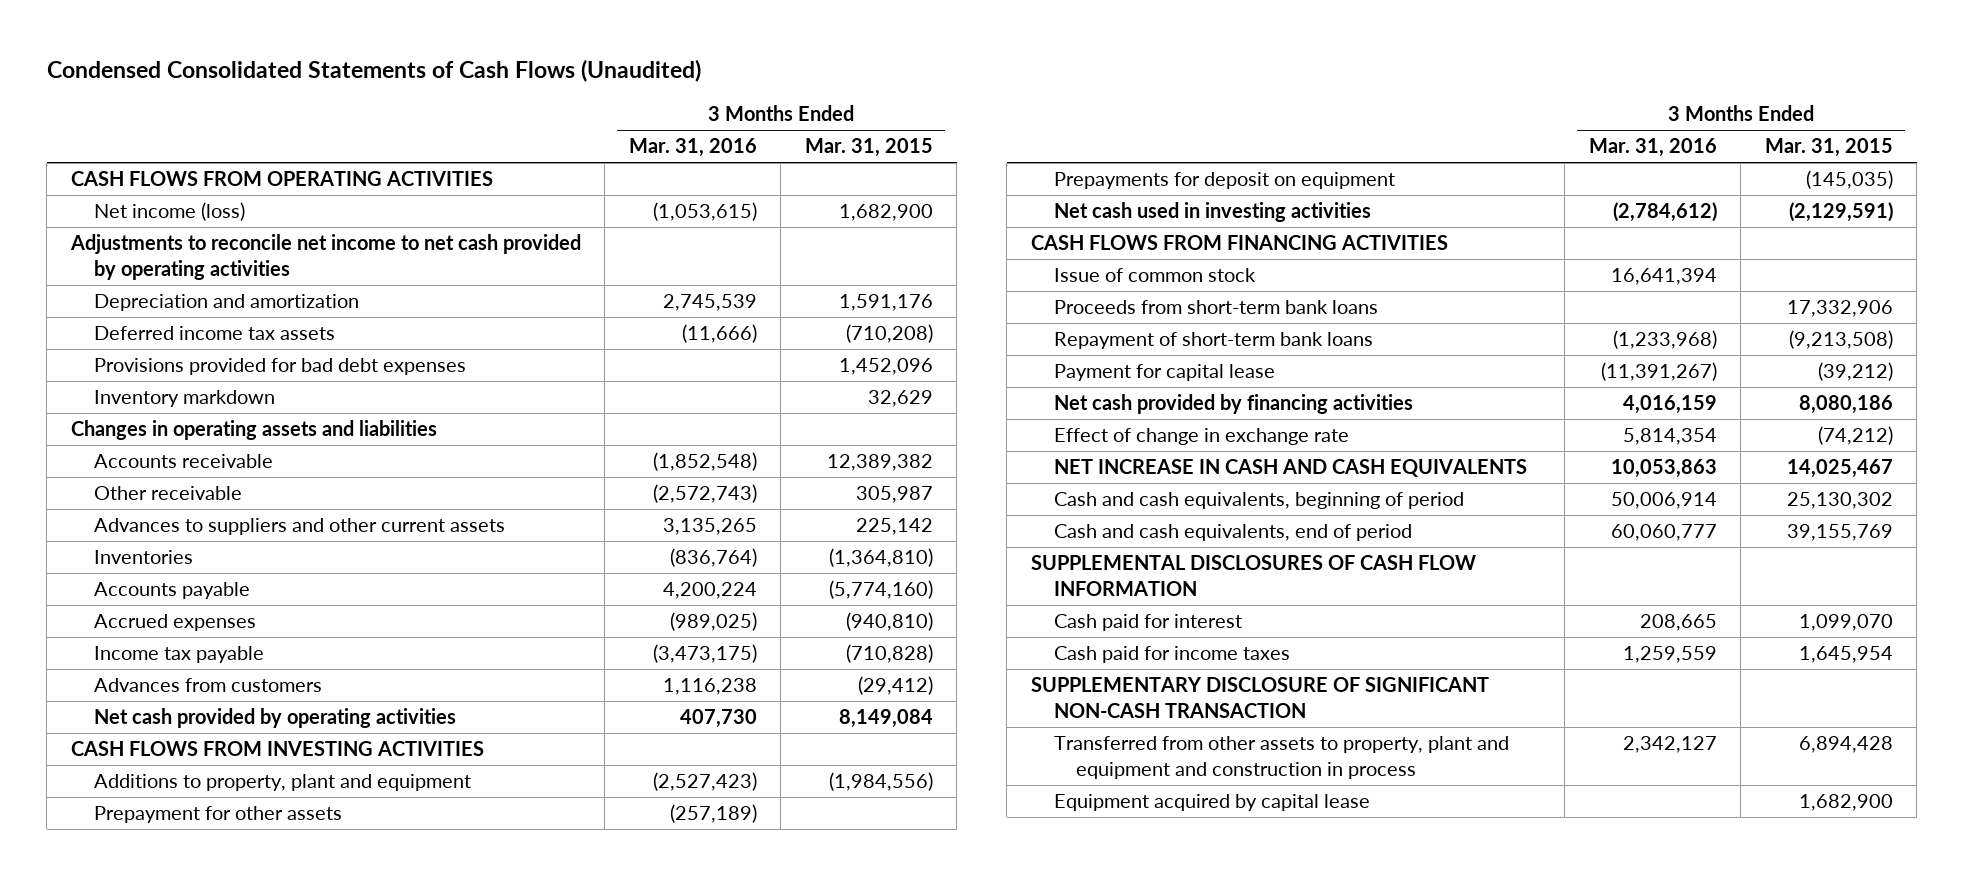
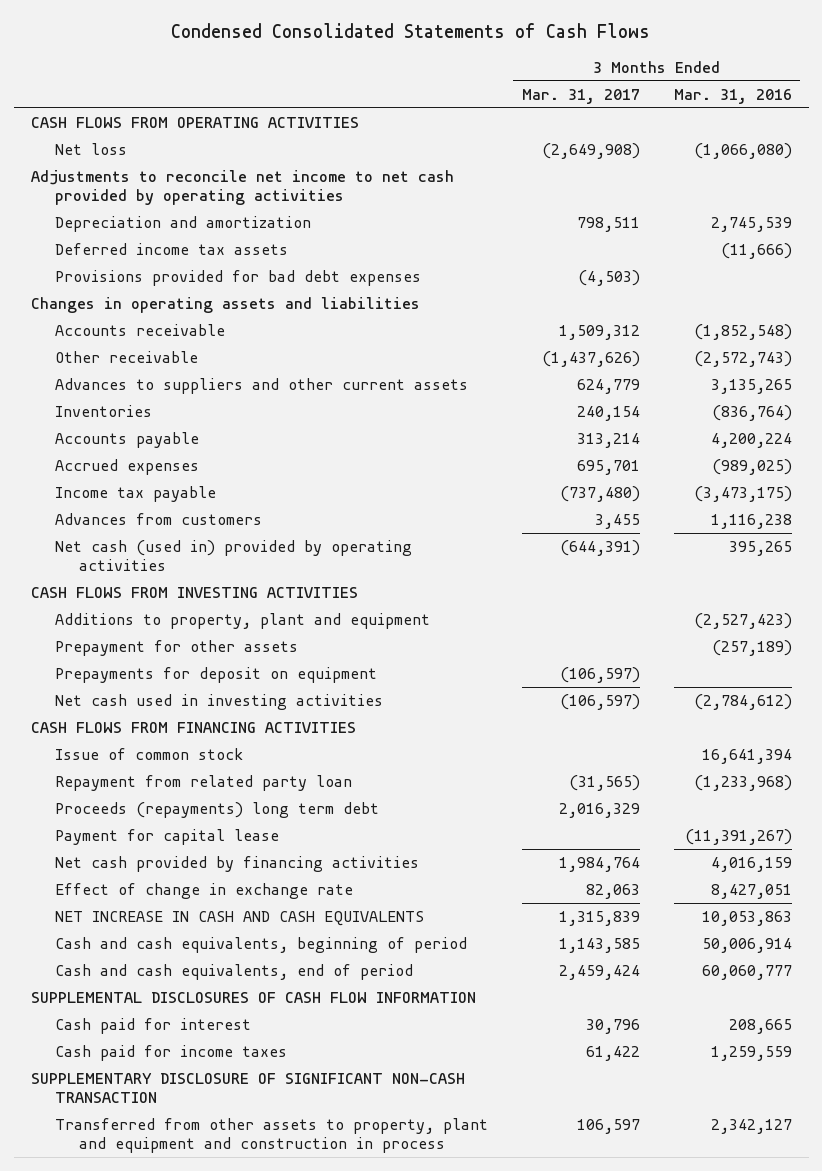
- Condensed Consolidated Statements of Cash Flows (Unaudited)
+ Condensed Consolidated Statements of Cash Flows
- | 3 Months Ended Mar. 31, 2016 | 3 Months Ended Mar. 31, 2015
+ | 3 Months Ended Mar. 31, 2017 | 3 Months Ended Mar. 31, 2016
- Net income (loss) | (1,053,615) | 1,682,900
+ Net loss | (2,649,908) | (1,066,080)
- Inventory markdown | | 32,629
- Net cash provided by operating activities | 407,730 | 8,149,084
+ Net cash (used in) provided by operating activities | (644,391) | 395,265
- Proceeds from short-term bank loans | | 17,332,906
- Repayment of short-term bank loans | (1,233,968) | (9,213,508)
+ Repayment from related party loan | (31,565) | (1,233,968)
+ Proceeds (repayments) long term debt | 2,016,329 |
- Effect of change in exchange rate | 5,814,354 | (74,212)
+ Effect of change in exchange rate | 82,063 | 8,427,051
- Equipment acquired by capital lease | | 1,682,900

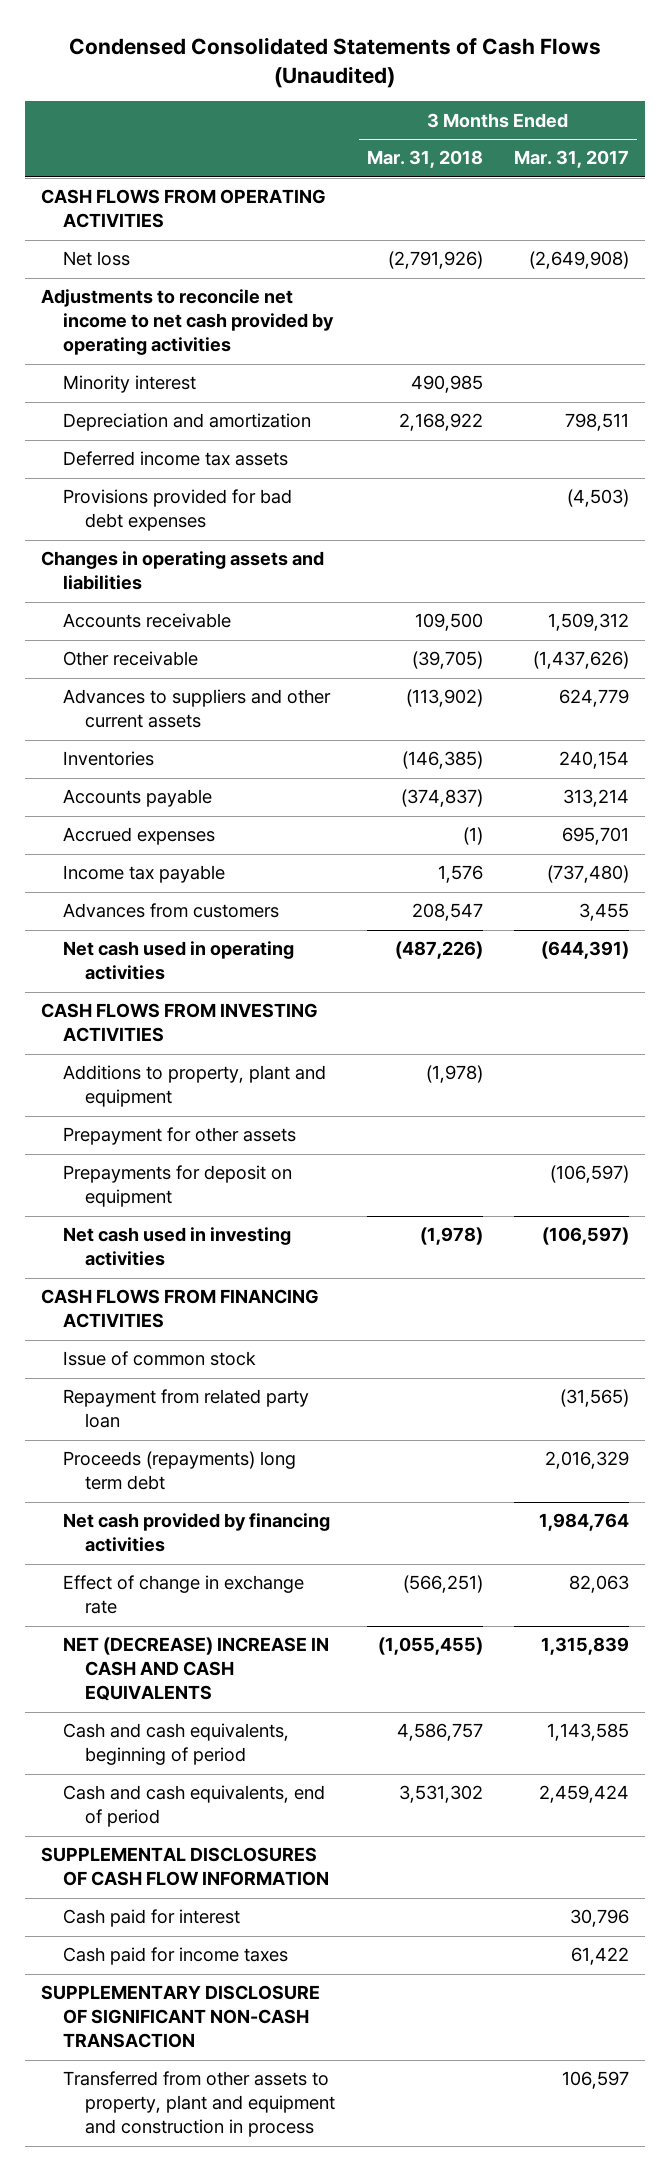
- Condensed Consolidated Statements of Cash Flows
+ Condensed Consolidated Statements of Cash Flows (Unaudited)
- | 3 Months Ended Mar. 31, 2017 | 3 Months Ended Mar. 31, 2016
+ | 3 Months Ended Mar. 31, 2018 | 3 Months Ended Mar. 31, 2017
+ Minority interest | 490,985 |
- Net cash (used in) provided by operating activities | (644,391) | 395,265
+ Net cash used in operating activities | (487,226) | (644,391)
- Payment for capital lease | | (11,391,267)
- NET INCREASE IN CASH AND CASH EQUIVALENTS | 1,315,839 | 10,053,863
+ NET (DECREASE) INCREASE IN CASH AND CASH EQUIVALENTS | (1,055,455) | 1,315,839

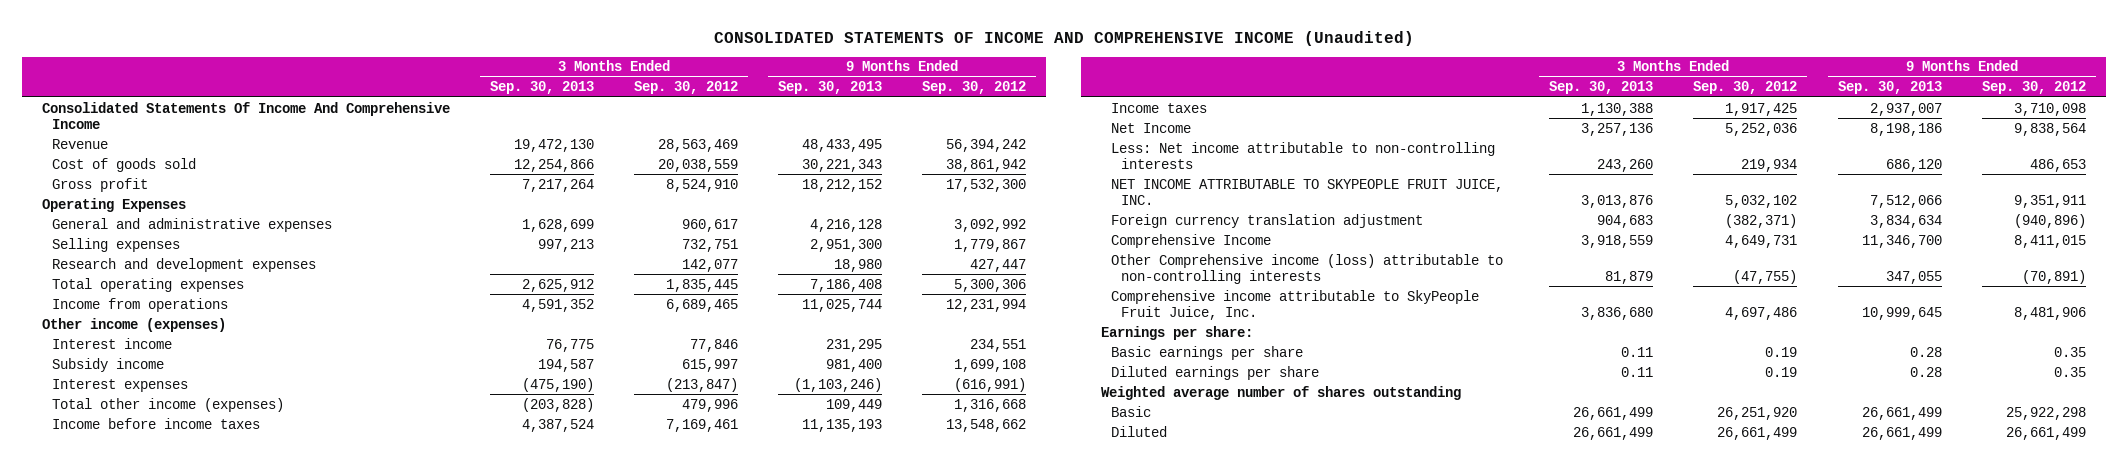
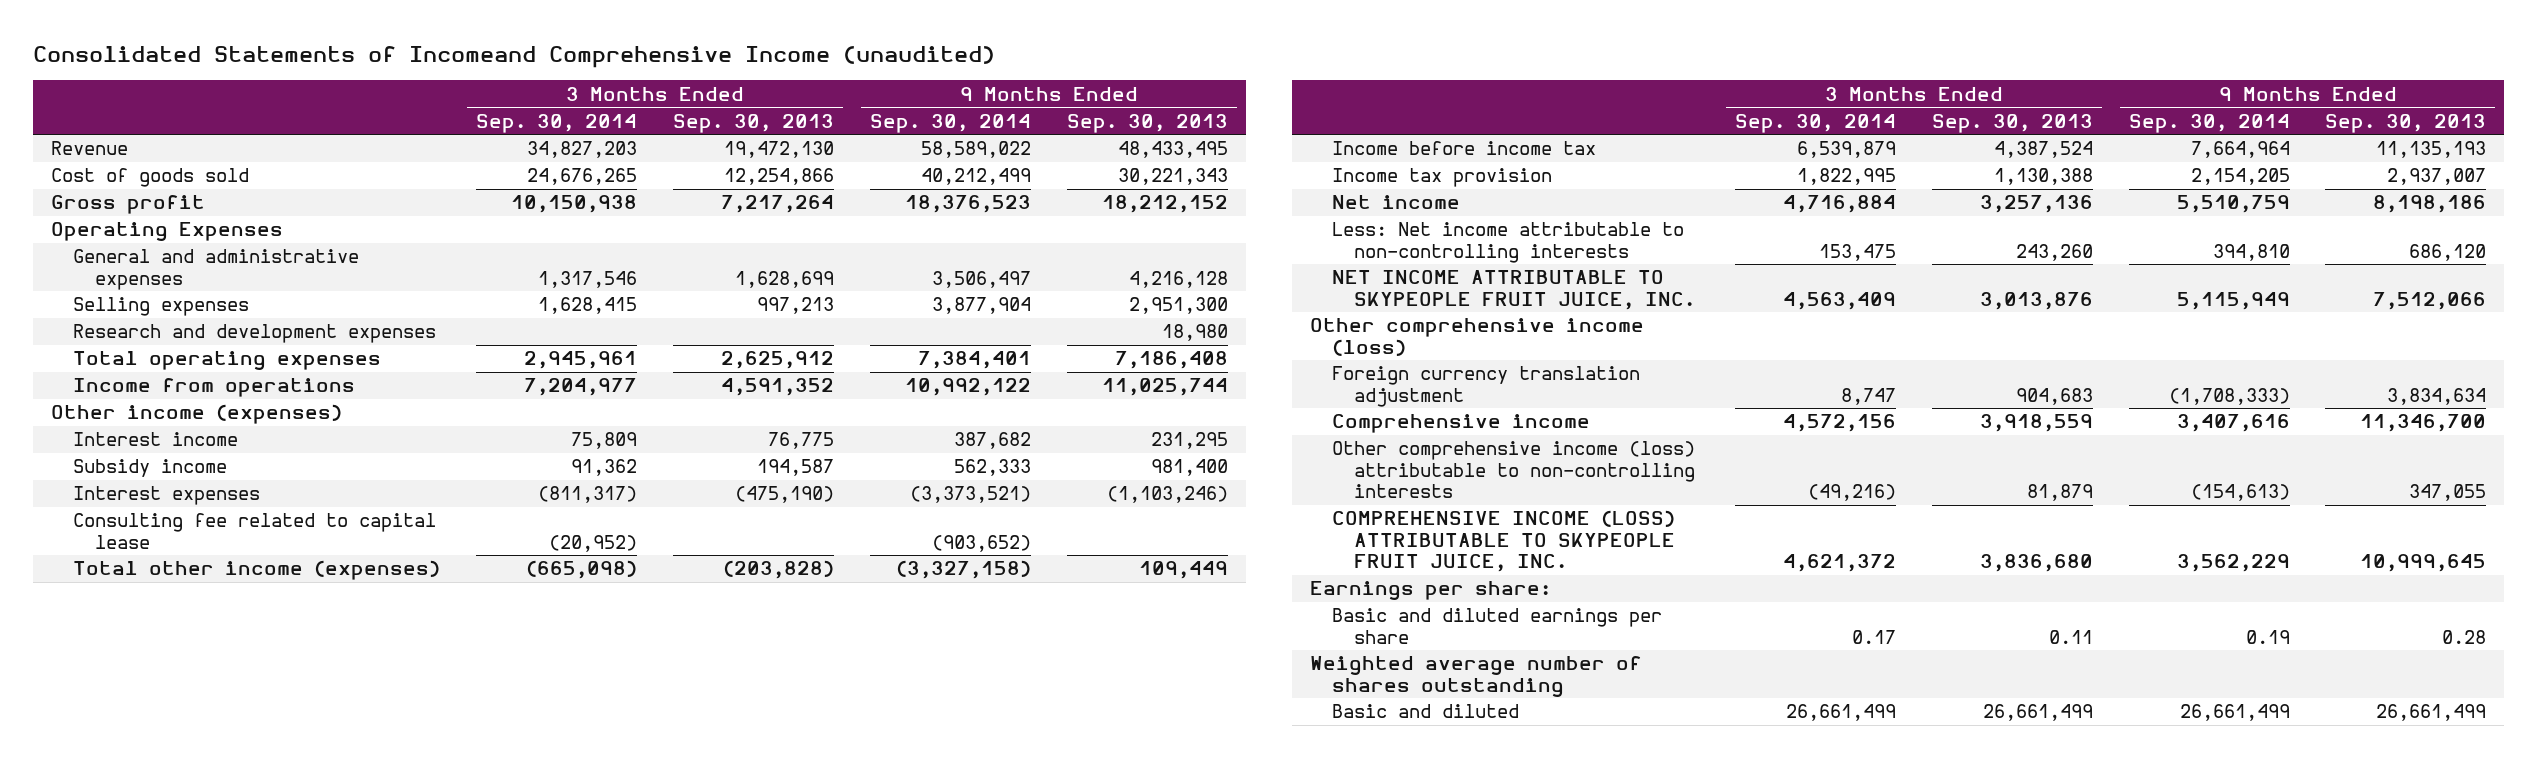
- CONSOLIDATED STATEMENTS OF INCOME AND COMPREHENSIVE INCOME (Unaudited)
+ Consolidated Statements of Incomeand Comprehensive Income (unaudited)
- | 3 Months Ended Sep. 30, 2013 | 3 Months Ended Sep. 30, 2012 | 9 Months Ended Sep. 30, 2013 | 9 Months Ended Sep. 30, 2012
+ | 3 Months Ended Sep. 30, 2014 | 3 Months Ended Sep. 30, 2013 | 9 Months Ended Sep. 30, 2014 | 9 Months Ended Sep. 30, 2013
- Consolidated Statements Of Income And Comprehensive Income
+ Consulting fee related to capital lease | (20,952) | | (903,652) |
- Income before income taxes | 4,387,524 | 7,169,461 | 11,135,193 | 13,548,662
- Income taxes | 1,130,388 | 1,917,425 | 2,937,007 | 3,710,098
- Net Income | 3,257,136 | 5,252,036 | 8,198,186 | 9,838,564
+ Income before income tax | 6,539,879 | 4,387,524 | 7,664,964 | 11,135,193
+ Income tax provision | 1,822,995 | 1,130,388 | 2,154,205 | 2,937,007
+ Net income | 4,716,884 | 3,257,136 | 5,510,759 | 8,198,186
+ Other comprehensive income (loss)
- Comprehensive Income | 3,918,559 | 4,649,731 | 11,346,700 | 8,411,015
- Other Comprehensive income (loss) attributable to non-controlling interests | 81,879 | (47,755) | 347,055 | (70,891)
- Comprehensive income attributable to SkyPeople Fruit Juice, Inc. | 3,836,680 | 4,697,486 | 10,999,645 | 8,481,906
+ Comprehensive income | 4,572,156 | 3,918,559 | 3,407,616 | 11,346,700
+ Other comprehensive income (loss) attributable to non-controlling interests | (49,216) | 81,879 | (154,613) | 347,055
+ COMPREHENSIVE INCOME (LOSS) ATTRIBUTABLE TO SKYPEOPLE FRUIT JUICE, INC. | 4,621,372 | 3,836,680 | 3,562,229 | 10,999,645
- Basic earnings per share | 0.11 | 0.19 | 0.28 | 0.35
- Diluted earnings per share | 0.11 | 0.19 | 0.28 | 0.35
+ Basic and diluted earnings per share | 0.17 | 0.11 | 0.19 | 0.28
- Basic | 26,661,499 | 26,251,920 | 26,661,499 | 25,922,298
- Diluted | 26,661,499 | 26,661,499 | 26,661,499 | 26,661,499
+ Basic and diluted | 26,661,499 | 26,661,499 | 26,661,499 | 26,661,499

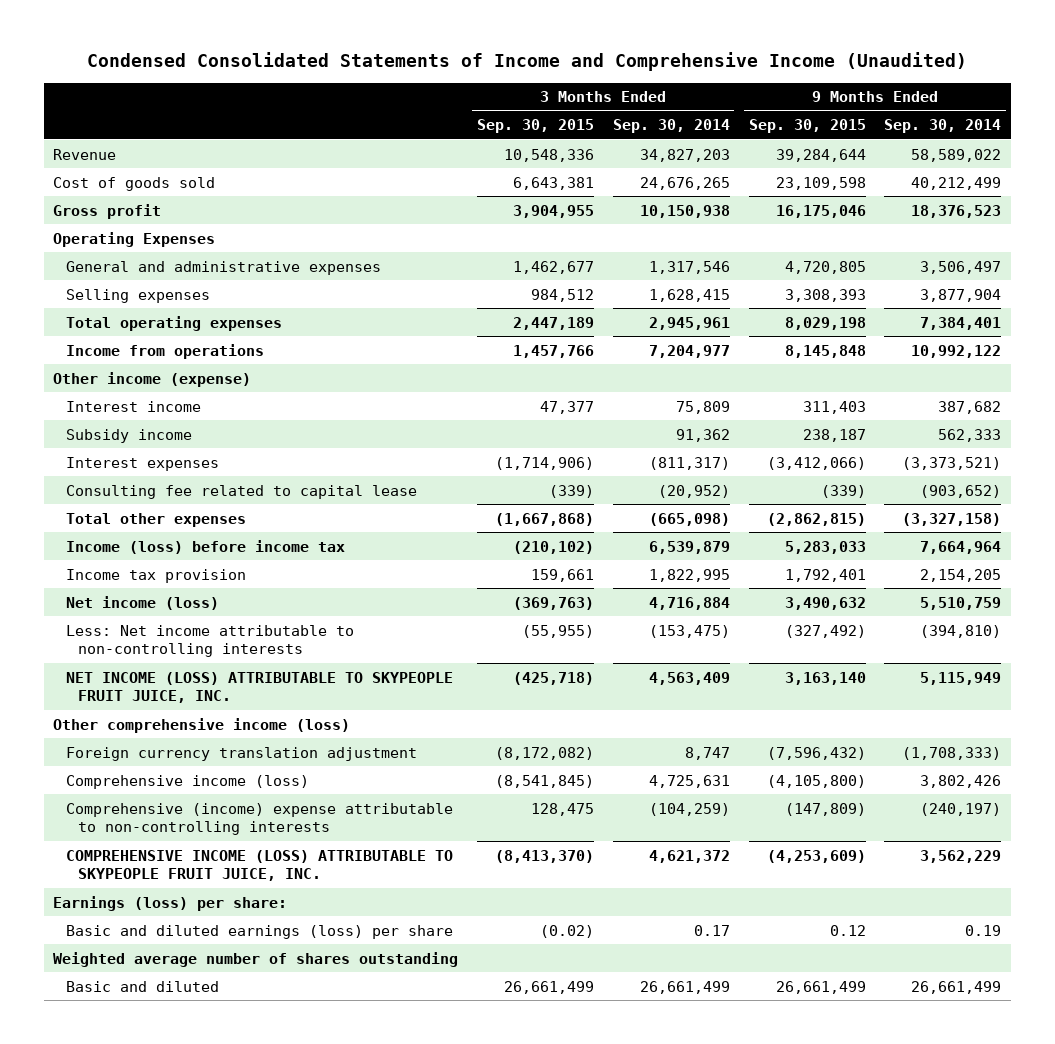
- Consolidated Statements of Incomeand Comprehensive Income (unaudited)
+ Condensed Consolidated Statements of Income and Comprehensive Income (Unaudited)
- | 3 Months Ended Sep. 30, 2014 | 3 Months Ended Sep. 30, 2013 | 9 Months Ended Sep. 30, 2014 | 9 Months Ended Sep. 30, 2013
+ | 3 Months Ended Sep. 30, 2015 | 3 Months Ended Sep. 30, 2014 | 9 Months Ended Sep. 30, 2015 | 9 Months Ended Sep. 30, 2014
- Research and development expenses | | | | 18,980
- Other income (expenses)
+ Other income (expense)
- Total other income (expenses) | (665,098) | (203,828) | (3,327,158) | 109,449
- Income before income tax | 6,539,879 | 4,387,524 | 7,664,964 | 11,135,193
+ Total other expenses | (1,667,868) | (665,098) | (2,862,815) | (3,327,158)
+ Income (loss) before income tax | (210,102) | 6,539,879 | 5,283,033 | 7,664,964
- Net income | 4,716,884 | 3,257,136 | 5,510,759 | 8,198,186
- Less: Net income attributable to non-controlling interests | 153,475 | 243,260 | 394,810 | 686,120
- NET INCOME ATTRIBUTABLE TO SKYPEOPLE FRUIT JUICE, INC. | 4,563,409 | 3,013,876 | 5,115,949 | 7,512,066
+ Net income (loss) | (369,763) | 4,716,884 | 3,490,632 | 5,510,759
+ Less: Net income attributable to non-controlling interests | (55,955) | (153,475) | (327,492) | (394,810)
+ NET INCOME (LOSS) ATTRIBUTABLE TO SKYPEOPLE FRUIT JUICE, INC. | (425,718) | 4,563,409 | 3,163,140 | 5,115,949
- Comprehensive income | 4,572,156 | 3,918,559 | 3,407,616 | 11,346,700
- Other comprehensive income (loss) attributable to non-controlling interests | (49,216) | 81,879 | (154,613) | 347,055
+ Comprehensive income (loss) | (8,541,845) | 4,725,631 | (4,105,800) | 3,802,426
+ Comprehensive (income) expense attributable to non-controlling interests | 128,475 | (104,259) | (147,809) | (240,197)
- Earnings per share:
- Basic and diluted earnings per share | 0.17 | 0.11 | 0.19 | 0.28
+ Earnings (loss) per share:
+ Basic and diluted earnings (loss) per share | (0.02) | 0.17 | 0.12 | 0.19

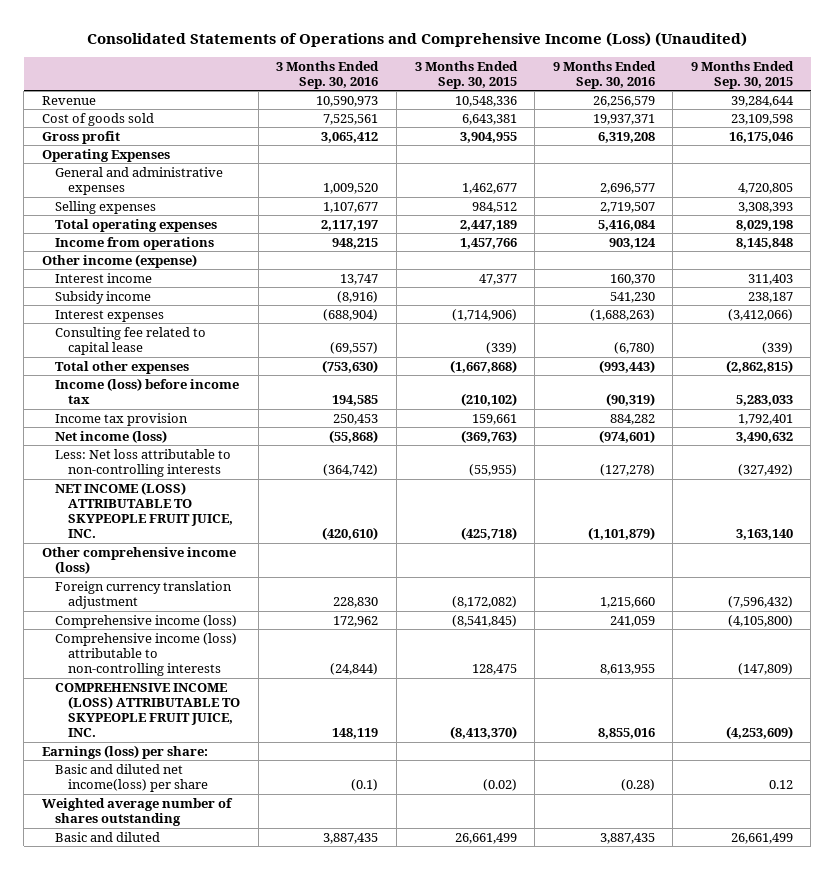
- Condensed Consolidated Statements of Income and Comprehensive Income (Unaudited)
+ Consolidated Statements of Operations and Comprehensive Income (Loss) (Unaudited)
- | 3 Months Ended Sep. 30, 2015 | 3 Months Ended Sep. 30, 2014 | 9 Months Ended Sep. 30, 2015 | 9 Months Ended Sep. 30, 2014
+ | 3 Months Ended Sep. 30, 2016 | 3 Months Ended Sep. 30, 2015 | 9 Months Ended Sep. 30, 2016 | 9 Months Ended Sep. 30, 2015
- Less: Net income attributable to non-controlling interests | (55,955) | (153,475) | (327,492) | (394,810)
+ Less: Net loss attributable to non-controlling interests | (364,742) | (55,955) | (127,278) | (327,492)
- Comprehensive (income) expense attributable to non-controlling interests | 128,475 | (104,259) | (147,809) | (240,197)
+ Comprehensive income (loss) attributable to non-controlling interests | (24,844) | 128,475 | 8,613,955 | (147,809)
- Basic and diluted earnings (loss) per share | (0.02) | 0.17 | 0.12 | 0.19
+ Basic and diluted net income(loss) per share | (0.1) | (0.02) | (0.28) | 0.12

